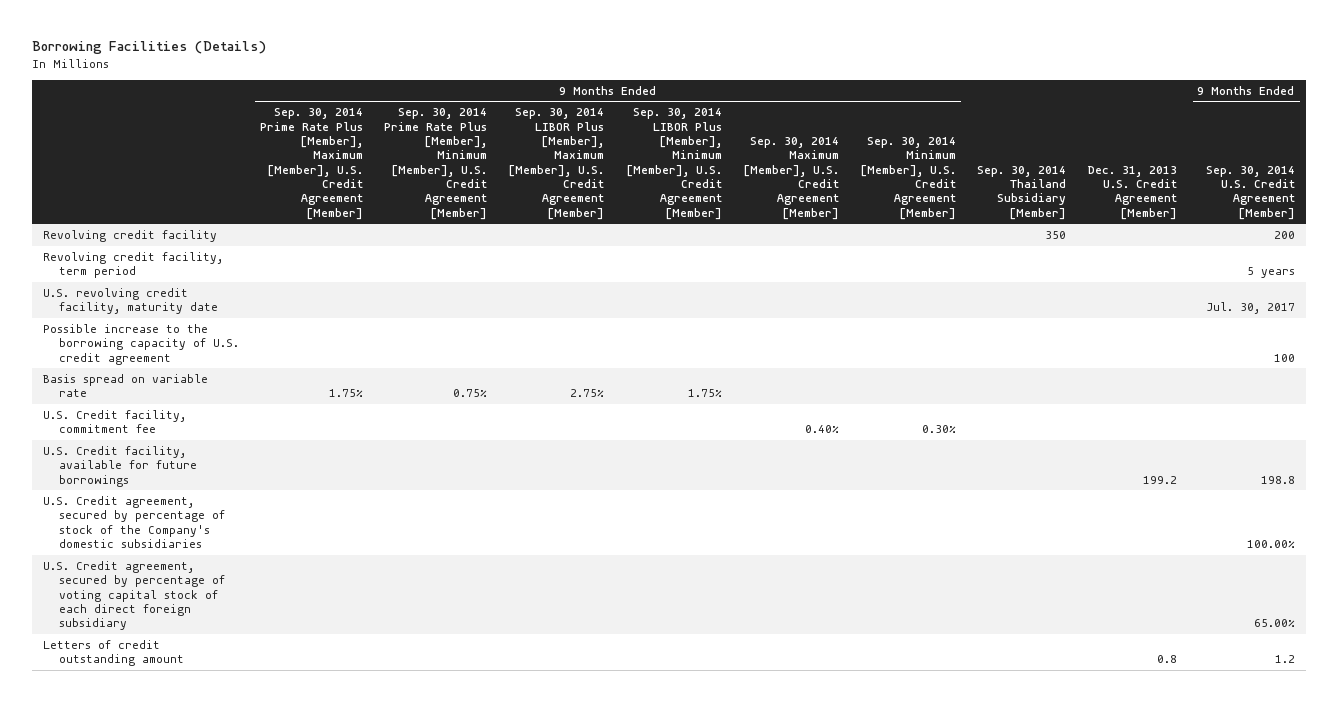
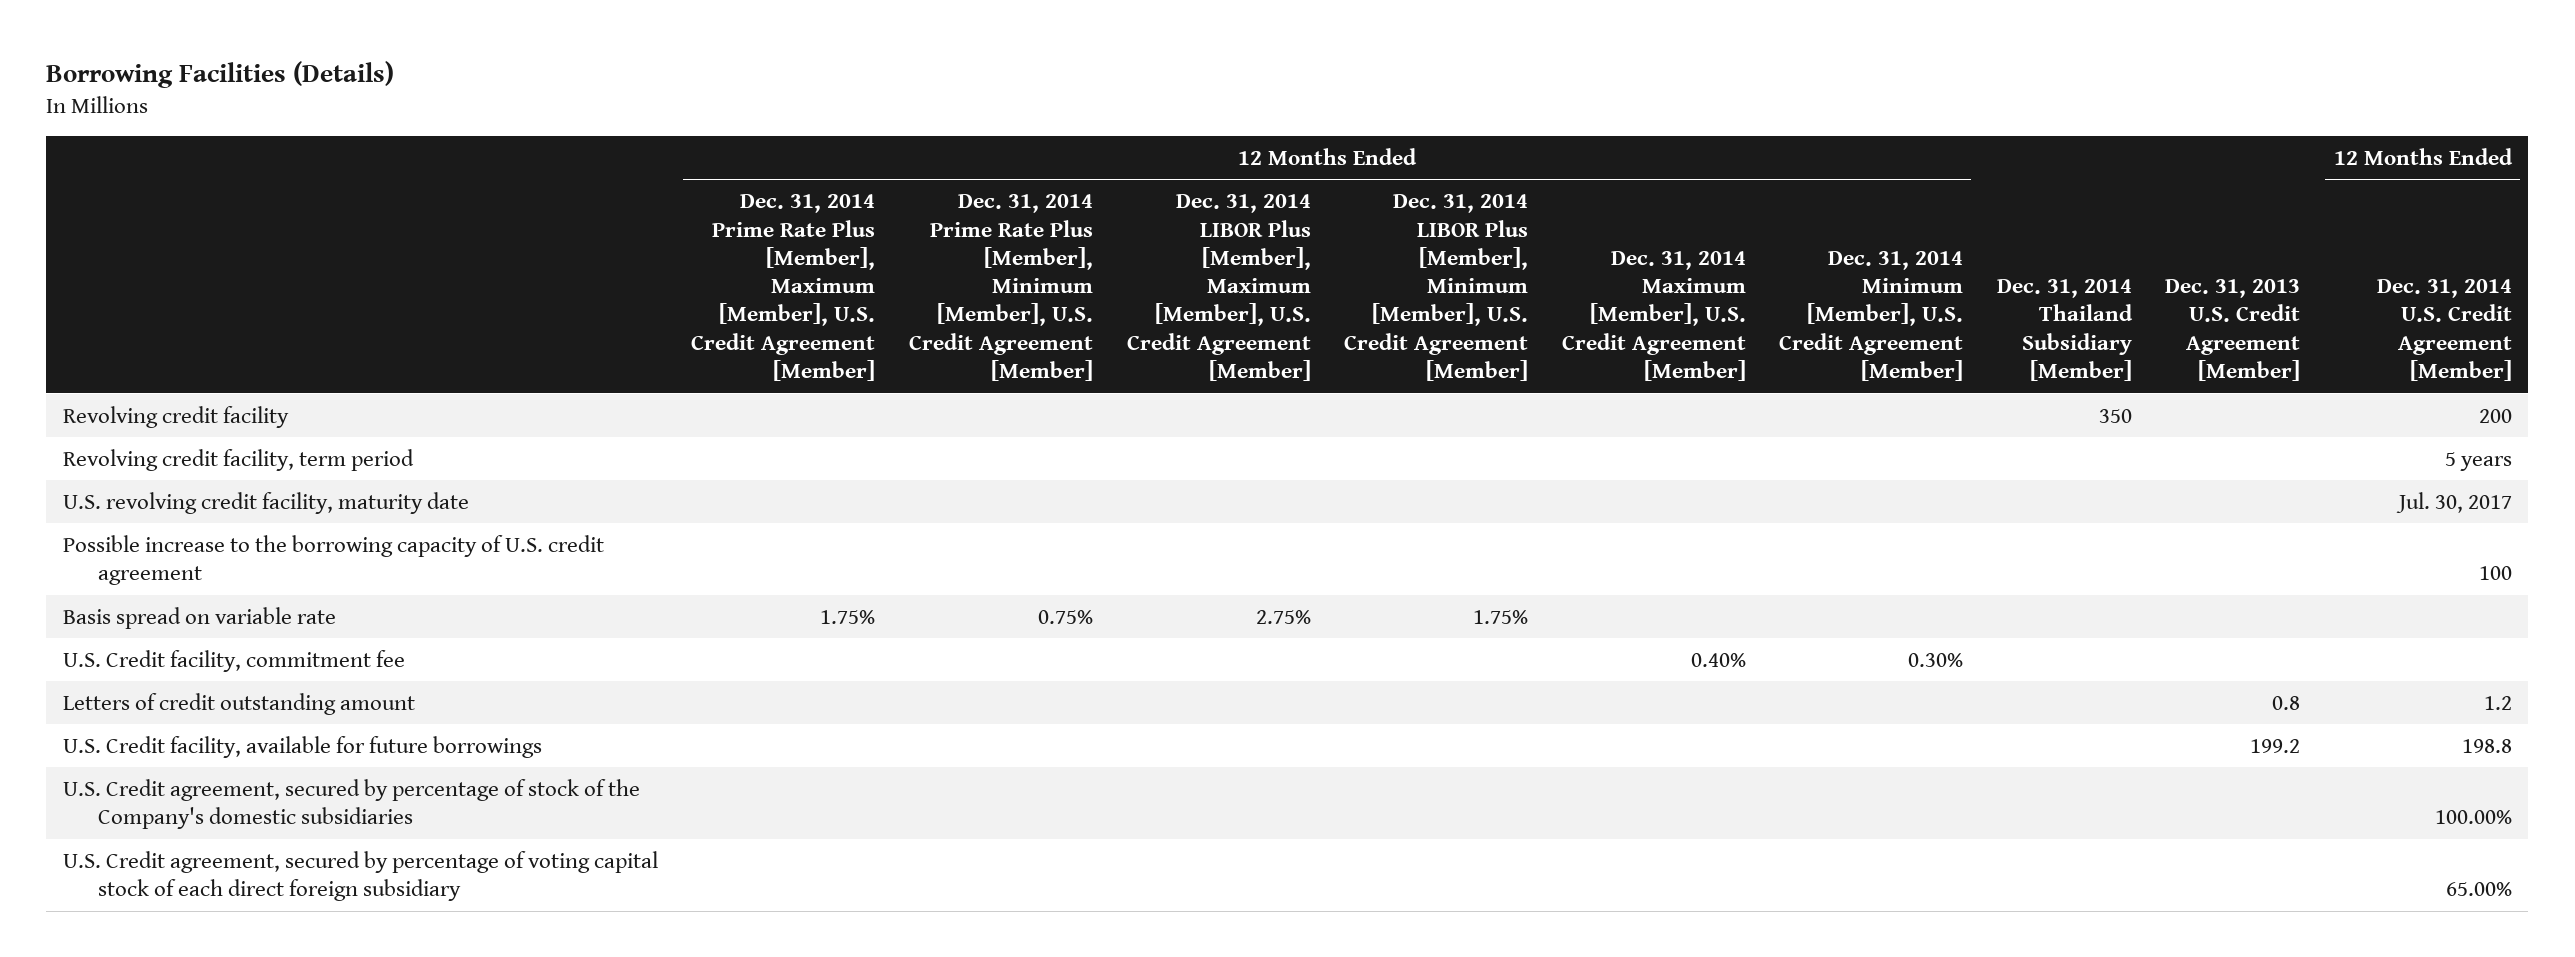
- | 9 Months Ended Sep. 30, 2014 Prime Rate Plus [Member], Maximum [Member], U.S. Credit Agreement [Member] | 9 Months Ended Sep. 30, 2014 Prime Rate Plus [Member], Minimum [Member], U.S. Credit Agreement [Member] | 9 Months Ended Sep. 30, 2014 LIBOR Plus [Member], Maximum [Member], U.S. Credit Agreement [Member] | 9 Months Ended Sep. 30, 2014 LIBOR Plus [Member], Minimum [Member], U.S. Credit Agreement [Member] | 9 Months Ended Sep. 30, 2014 Maximum [Member], U.S. Credit Agreement [Member] | 9 Months Ended Sep. 30, 2014 Minimum [Member], U.S. Credit Agreement [Member] | Sep. 30, 2014 Thailand Subsidiary [Member] | Dec. 31, 2013 U.S. Credit Agreement [Member] | 9 Months Ended Sep. 30, 2014 U.S. Credit Agreement [Member]
+ | 12 Months Ended Dec. 31, 2014 Prime Rate Plus [Member], Maximum [Member], U.S. Credit Agreement [Member] | 12 Months Ended Dec. 31, 2014 Prime Rate Plus [Member], Minimum [Member], U.S. Credit Agreement [Member] | 12 Months Ended Dec. 31, 2014 LIBOR Plus [Member], Maximum [Member], U.S. Credit Agreement [Member] | 12 Months Ended Dec. 31, 2014 LIBOR Plus [Member], Minimum [Member], U.S. Credit Agreement [Member] | 12 Months Ended Dec. 31, 2014 Maximum [Member], U.S. Credit Agreement [Member] | 12 Months Ended Dec. 31, 2014 Minimum [Member], U.S. Credit Agreement [Member] | Dec. 31, 2014 Thailand Subsidiary [Member] | Dec. 31, 2013 U.S. Credit Agreement [Member] | 12 Months Ended Dec. 31, 2014 U.S. Credit Agreement [Member]
moved up: Letters of credit outstanding amount | | | | | | | | 0.8 | 1.2

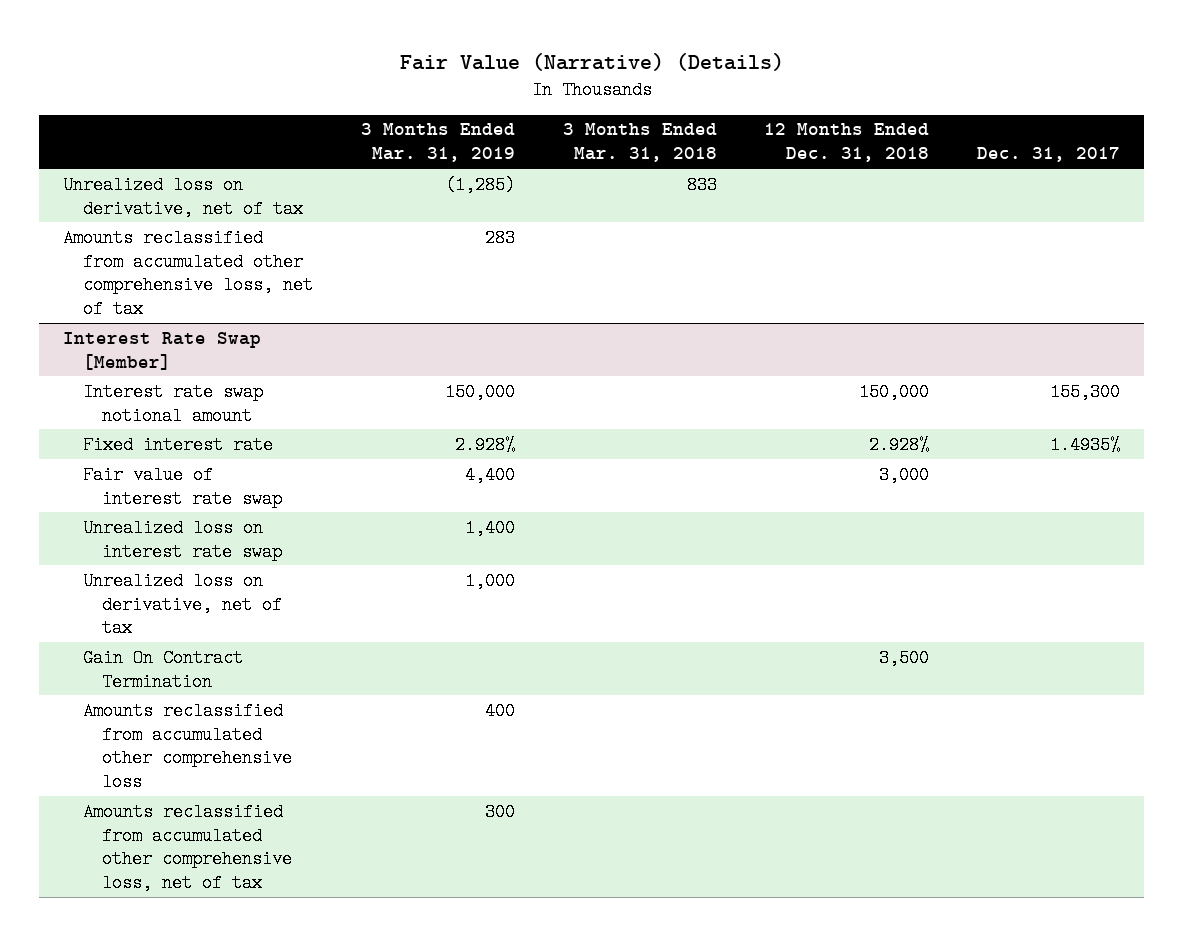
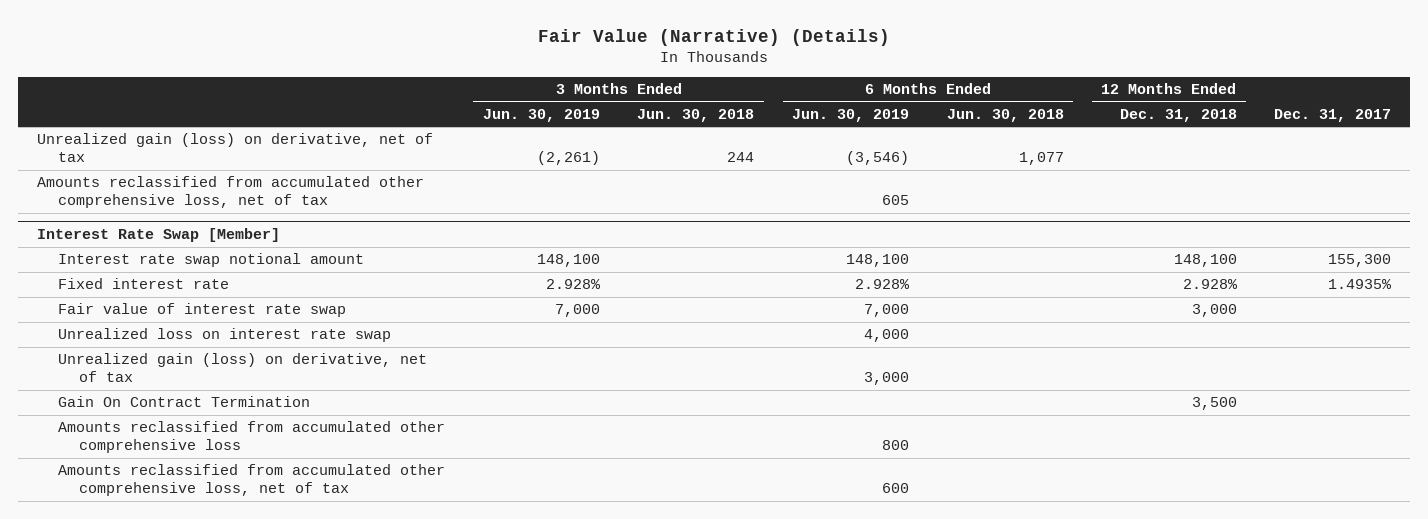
- | 3 Months Ended Mar. 31, 2019 | 3 Months Ended Mar. 31, 2018 | 12 Months Ended Dec. 31, 2018 | Dec. 31, 2017
+ | 3 Months Ended Jun. 30, 2019 | 3 Months Ended Jun. 30, 2018 | 6 Months Ended Jun. 30, 2019 | 6 Months Ended Jun. 30, 2018 | 12 Months Ended Dec. 31, 2018 | Dec. 31, 2017
- Unrealized loss on derivative, net of tax | (1,285) | 833 | |
+ Unrealized gain (loss) on derivative, net of tax | (2,261) | 244 | (3,546) | 1,077 | |
@ Interest Rate Swap [Member]
- Interest rate swap notional amount | 150,000 | | 150,000 | 155,300
+ Interest rate swap notional amount | 148,100 | | 148,100 | | 148,100 | 155,300
- Unrealized loss on derivative, net of tax | 1,000 | | |
+ Unrealized gain (loss) on derivative, net of tax | | | 3,000 | | |

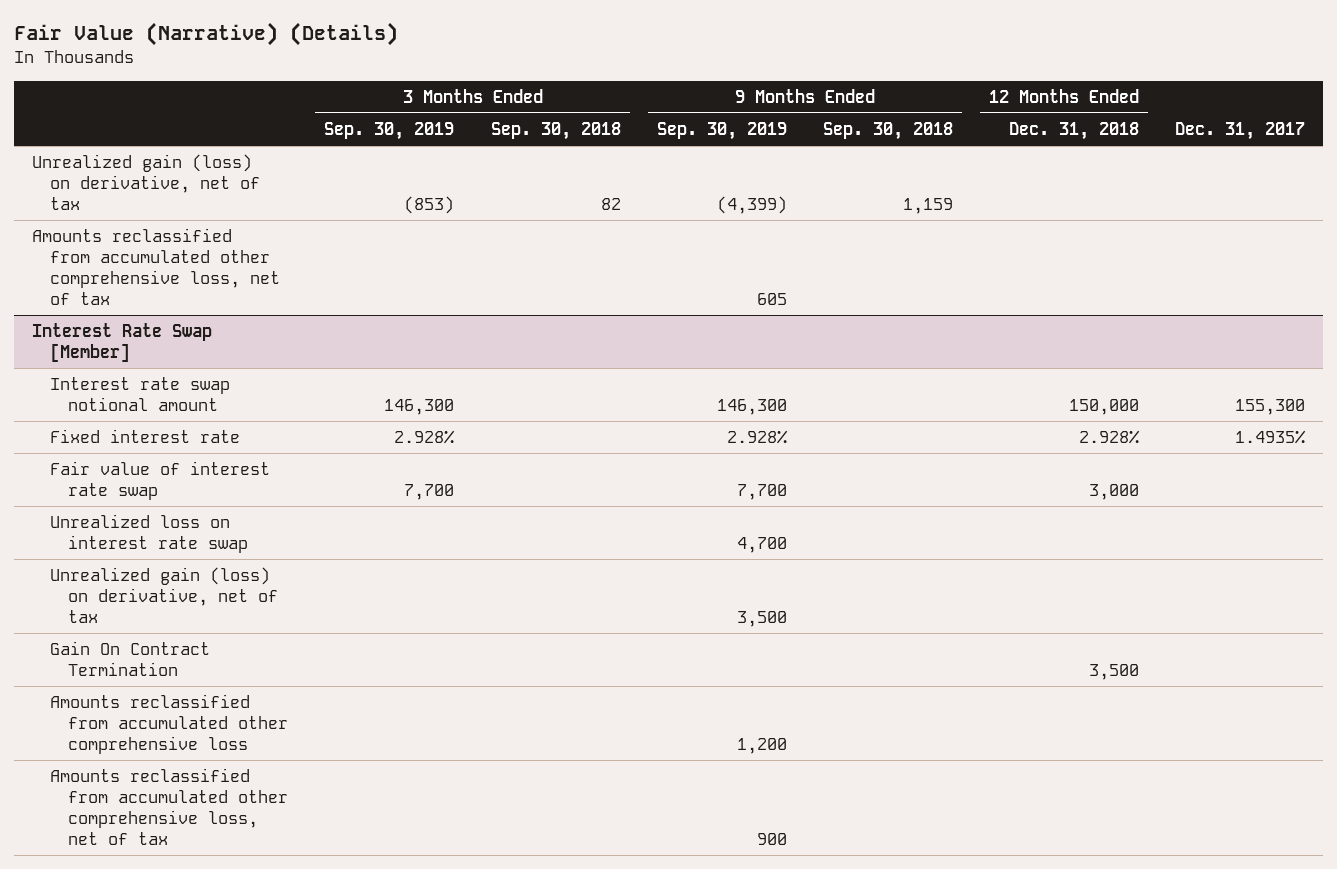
- | 3 Months Ended Jun. 30, 2019 | 3 Months Ended Jun. 30, 2018 | 6 Months Ended Jun. 30, 2019 | 6 Months Ended Jun. 30, 2018 | 12 Months Ended Dec. 31, 2018 | Dec. 31, 2017
+ | 3 Months Ended Sep. 30, 2019 | 3 Months Ended Sep. 30, 2018 | 9 Months Ended Sep. 30, 2019 | 9 Months Ended Sep. 30, 2018 | 12 Months Ended Dec. 31, 2018 | Dec. 31, 2017
@ Interest Rate Swap [Member]
- Interest rate swap notional amount | 148,100 | | 148,100 | | 148,100 | 155,300
+ Interest rate swap notional amount | 146,300 | | 146,300 | | 150,000 | 155,300

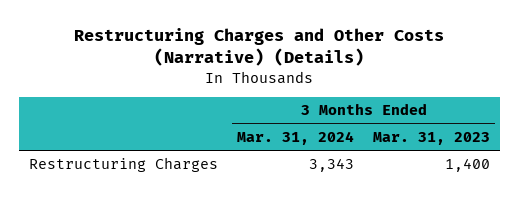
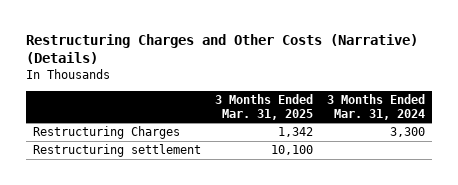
- | 3 Months Ended Mar. 31, 2024 | 3 Months Ended Mar. 31, 2023
+ | 3 Months Ended Mar. 31, 2025 | 3 Months Ended Mar. 31, 2024
- Restructuring Charges | 3,343 | 1,400
+ Restructuring Charges | 1,342 | 3,300
+ Restructuring settlement | 10,100 |

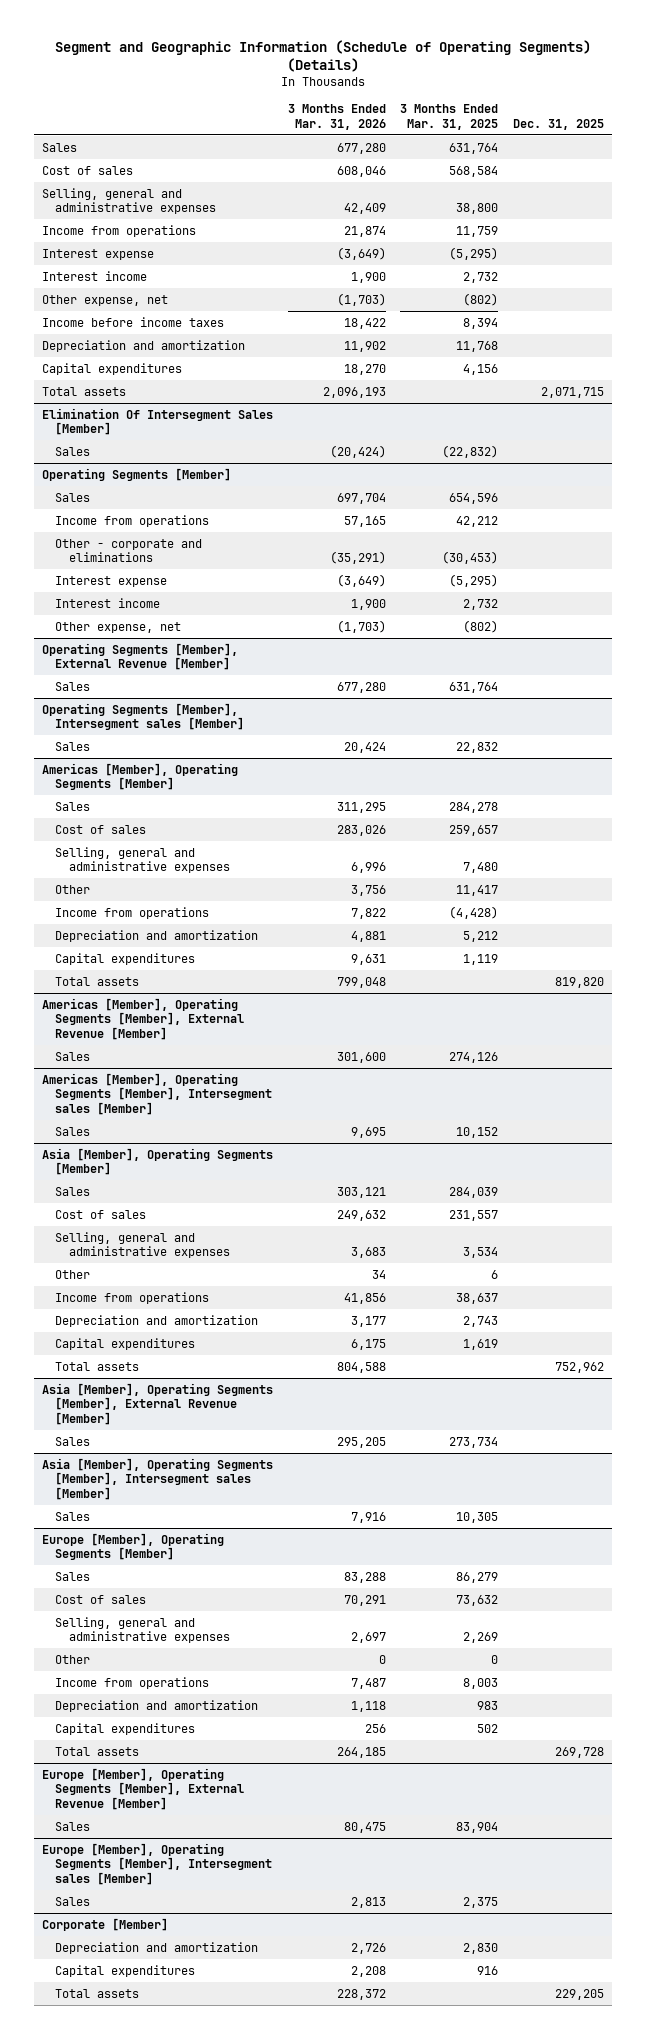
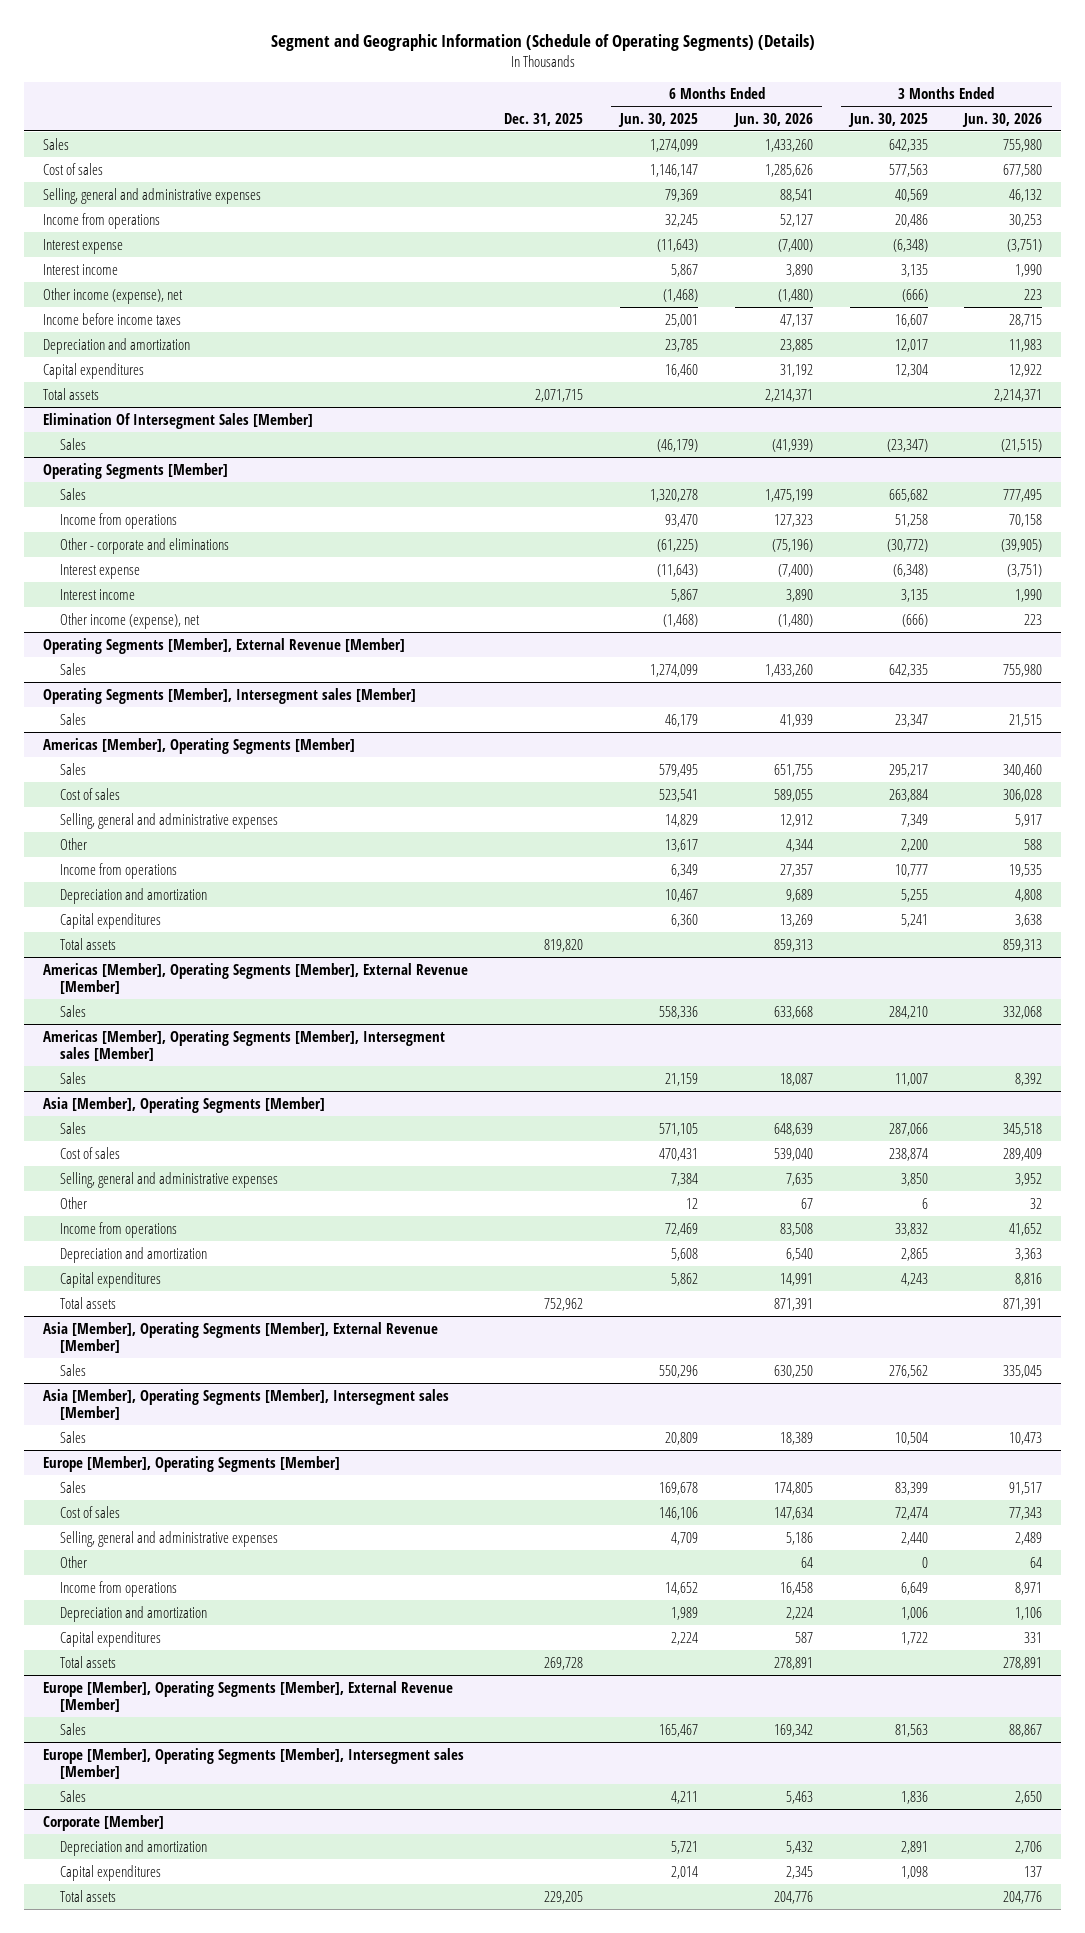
- | 3 Months Ended Mar. 31, 2026 | 3 Months Ended Mar. 31, 2025 | Dec. 31, 2025
+ | Dec. 31, 2025 | 6 Months Ended Jun. 30, 2025 | 6 Months Ended Jun. 30, 2026 | 3 Months Ended Jun. 30, 2025 | 3 Months Ended Jun. 30, 2026
- Other expense, net | (1,703) | (802) |
+ Other income (expense), net | | (1,468) | (1,480) | (666) | 223
@ Operating Segments [Member]
- Other expense, net | (1,703) | (802) |
+ Other income (expense), net | | (1,468) | (1,480) | (666) | 223

